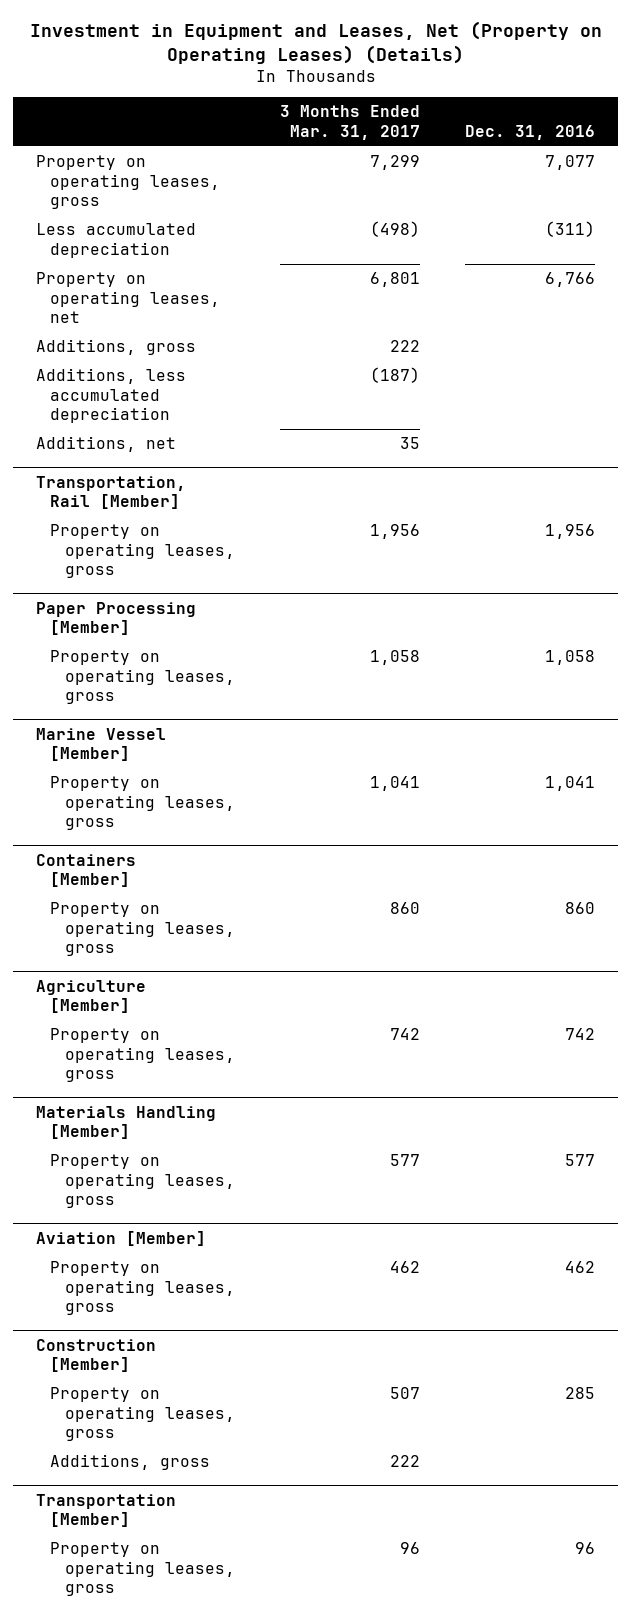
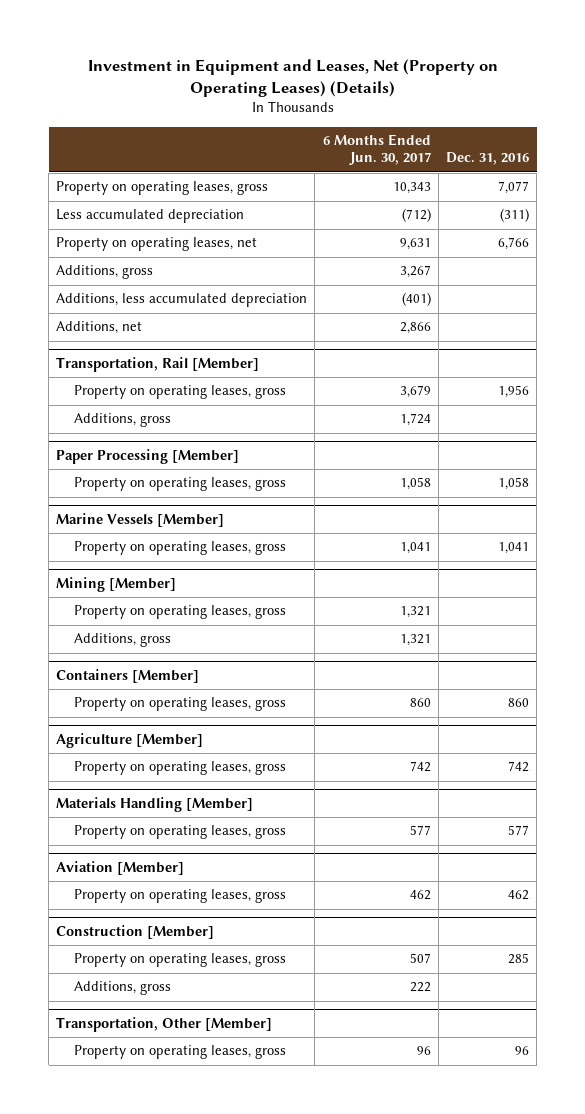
- | 3 Months Ended Mar. 31, 2017 | Dec. 31, 2016
+ | 6 Months Ended Jun. 30, 2017 | Dec. 31, 2016
@ Transportation, Rail [Member]
+ Additions, gross | 1,724 |
- Marine Vessel [Member]
+ Marine Vessels [Member]
+ Mining [Member]
+ Property on operating leases, gross | 1,321 |
+ Additions, gross | 1,321 |
- Transportation [Member]
+ Transportation, Other [Member]

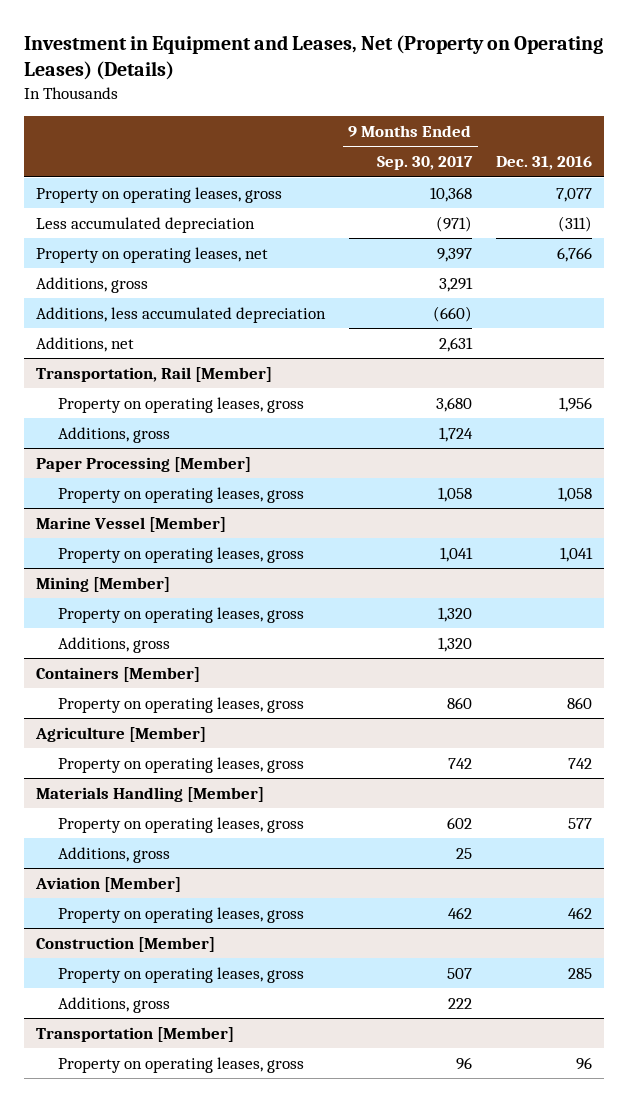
- | 6 Months Ended Jun. 30, 2017 | Dec. 31, 2016
+ | 9 Months Ended Sep. 30, 2017 | Dec. 31, 2016
- Marine Vessels [Member]
+ Marine Vessel [Member]
@ Materials Handling [Member]
+ Additions, gross | 25 |
- Transportation, Other [Member]
+ Transportation [Member]

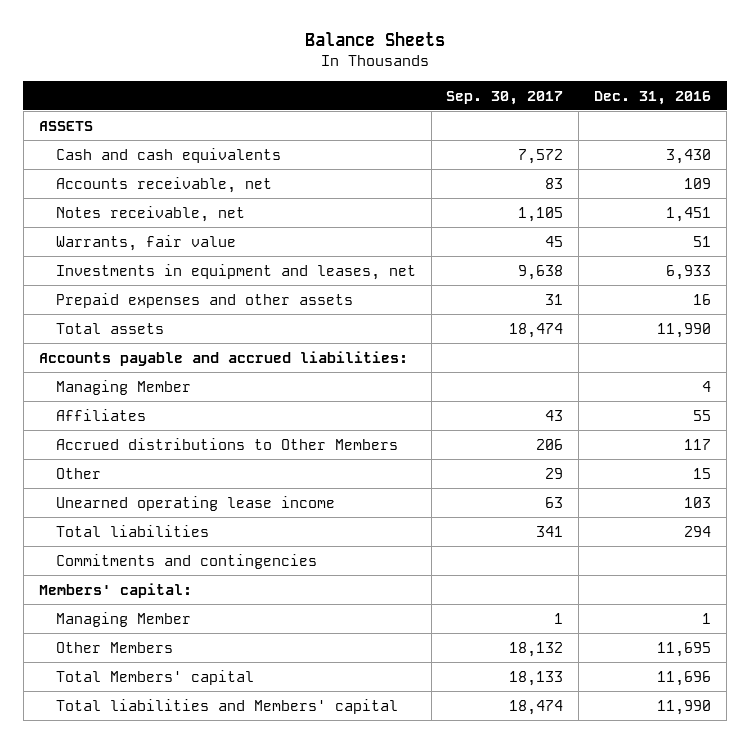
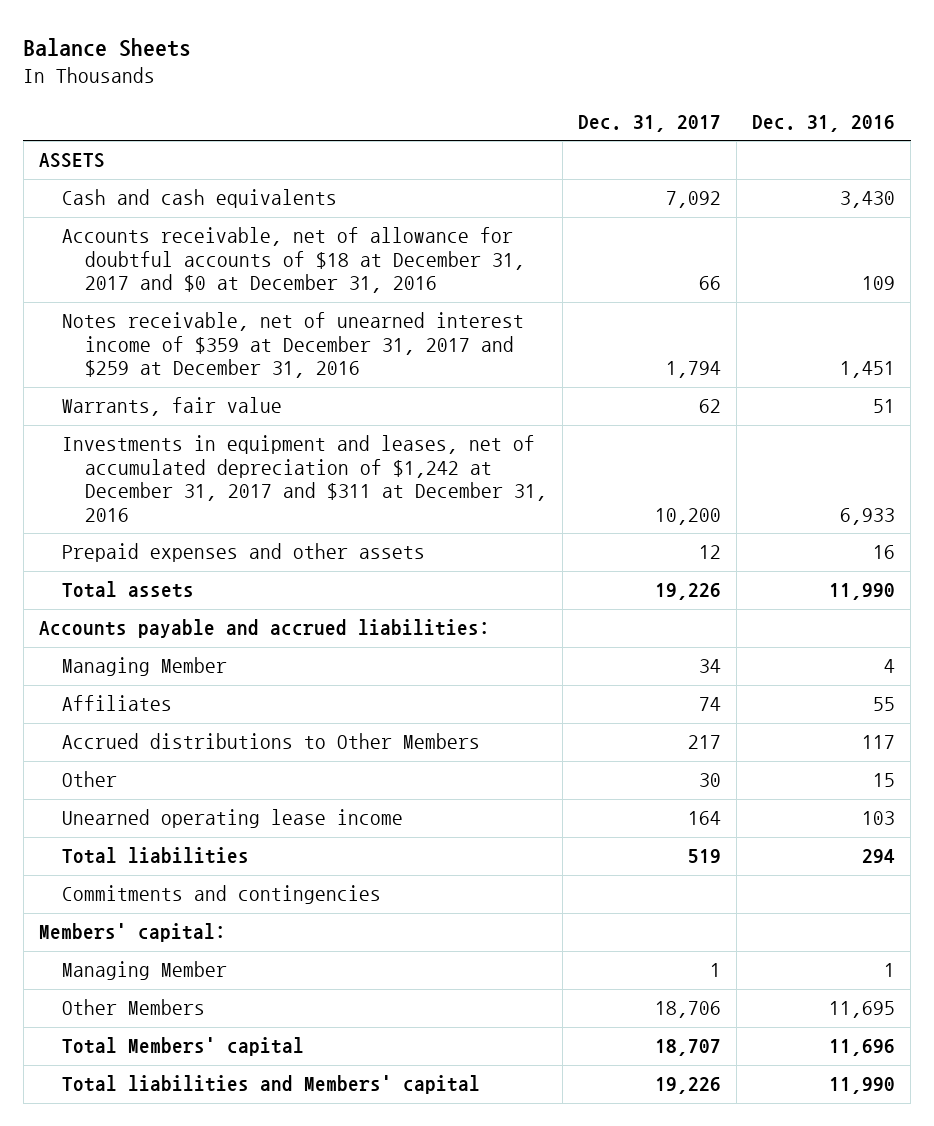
- | Sep. 30, 2017 | Dec. 31, 2016
+ | Dec. 31, 2017 | Dec. 31, 2016
- Accounts receivable, net | 83 | 109
- Notes receivable, net | 1,105 | 1,451
+ Accounts receivable, net of allowance for doubtful accounts of $18 at December 31, 2017 and $0 at December 31, 2016 | 66 | 109
+ Notes receivable, net of unearned interest income of $359 at December 31, 2017 and $259 at December 31, 2016 | 1,794 | 1,451
- Investments in equipment and leases, net | 9,638 | 6,933
+ Investments in equipment and leases, net of accumulated depreciation of $1,242 at December 31, 2017 and $311 at December 31, 2016 | 10,200 | 6,933

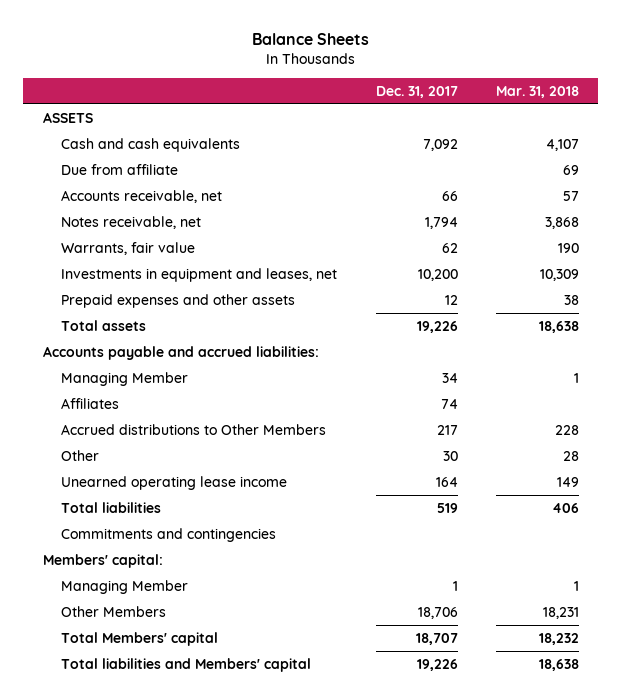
- | Dec. 31, 2017 | Dec. 31, 2016
+ | Dec. 31, 2017 | Mar. 31, 2018
- Accounts receivable, net of allowance for doubtful accounts of $18 at December 31, 2017 and $0 at December 31, 2016 | 66 | 109
- Notes receivable, net of unearned interest income of $359 at December 31, 2017 and $259 at December 31, 2016 | 1,794 | 1,451
+ Due from affiliate | | 69
+ Accounts receivable, net | 66 | 57
+ Notes receivable, net | 1,794 | 3,868
- Investments in equipment and leases, net of accumulated depreciation of $1,242 at December 31, 2017 and $311 at December 31, 2016 | 10,200 | 6,933
+ Investments in equipment and leases, net | 10,200 | 10,309

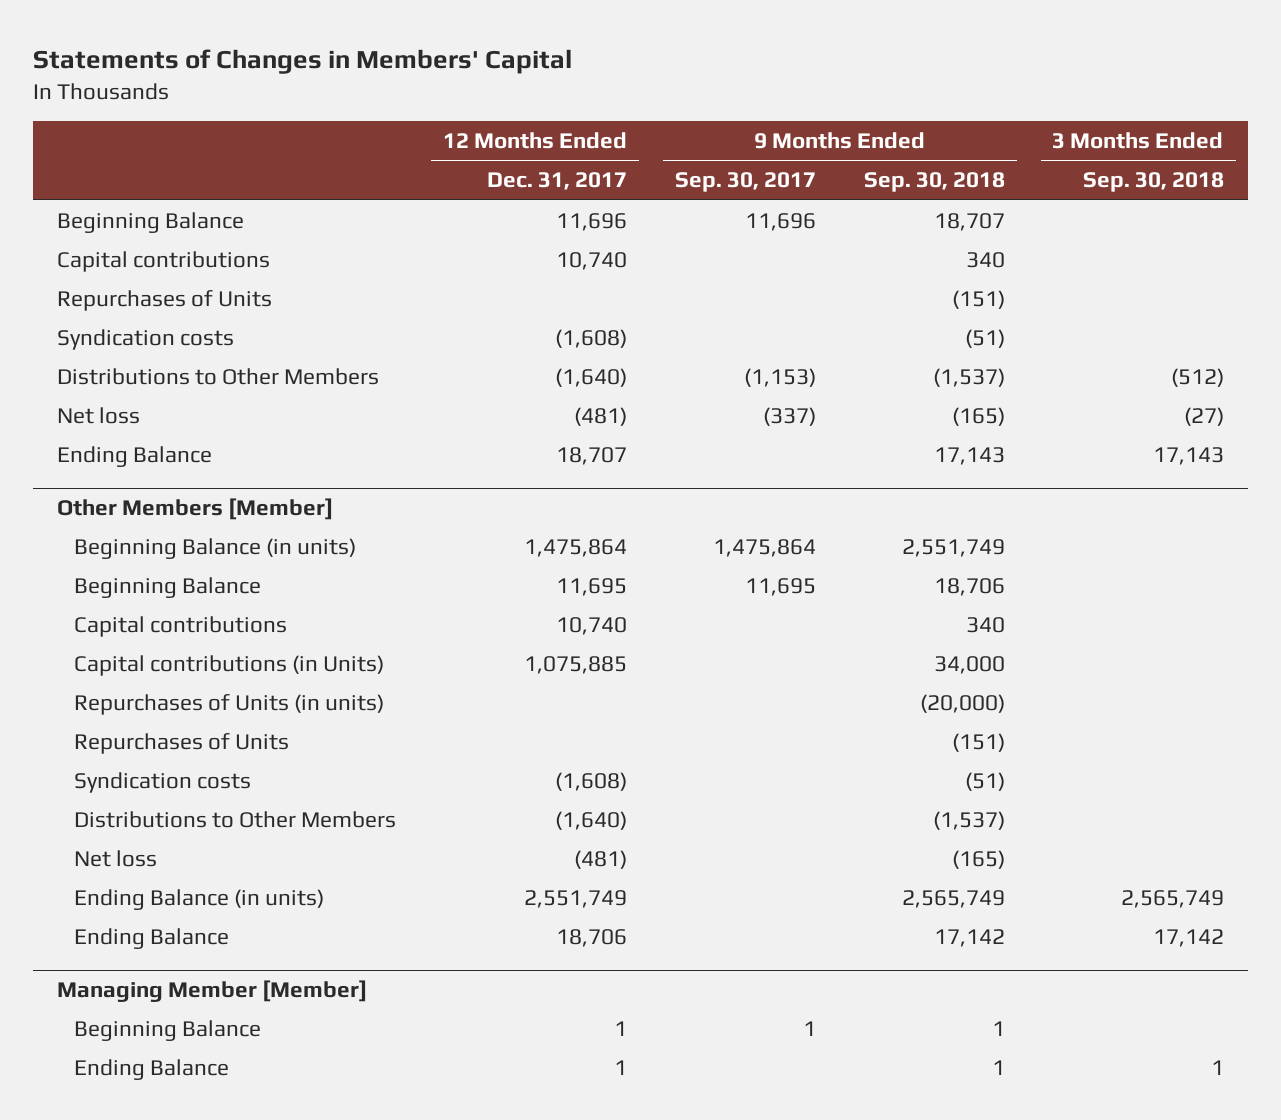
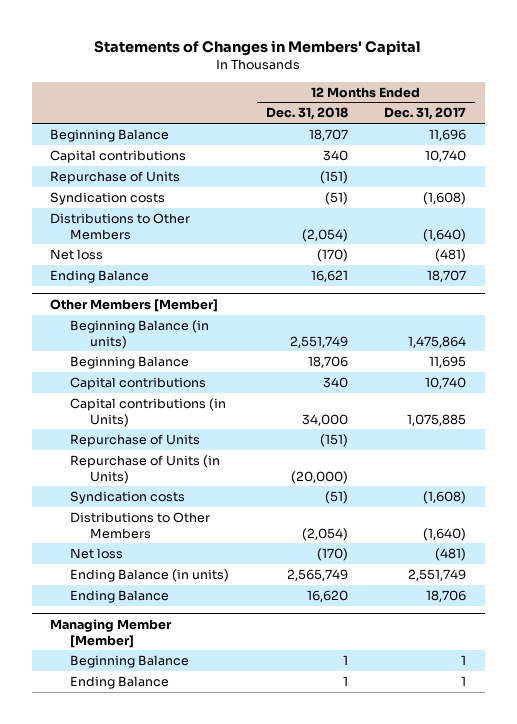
- | 12 Months Ended Dec. 31, 2017 | 9 Months Ended Sep. 30, 2017 | 9 Months Ended Sep. 30, 2018 | 3 Months Ended Sep. 30, 2018
+ | 12 Months Ended Dec. 31, 2018 | 12 Months Ended Dec. 31, 2017
- Repurchases of Units | | | (151) |
+ Repurchase of Units | (151) |
@ Other Members [Member]
- Repurchases of Units (in units) | | | (20,000) |
- Repurchases of Units | | | (151) |
+ Repurchase of Units | (151) |
+ Repurchase of Units (in Units) | (20,000) |

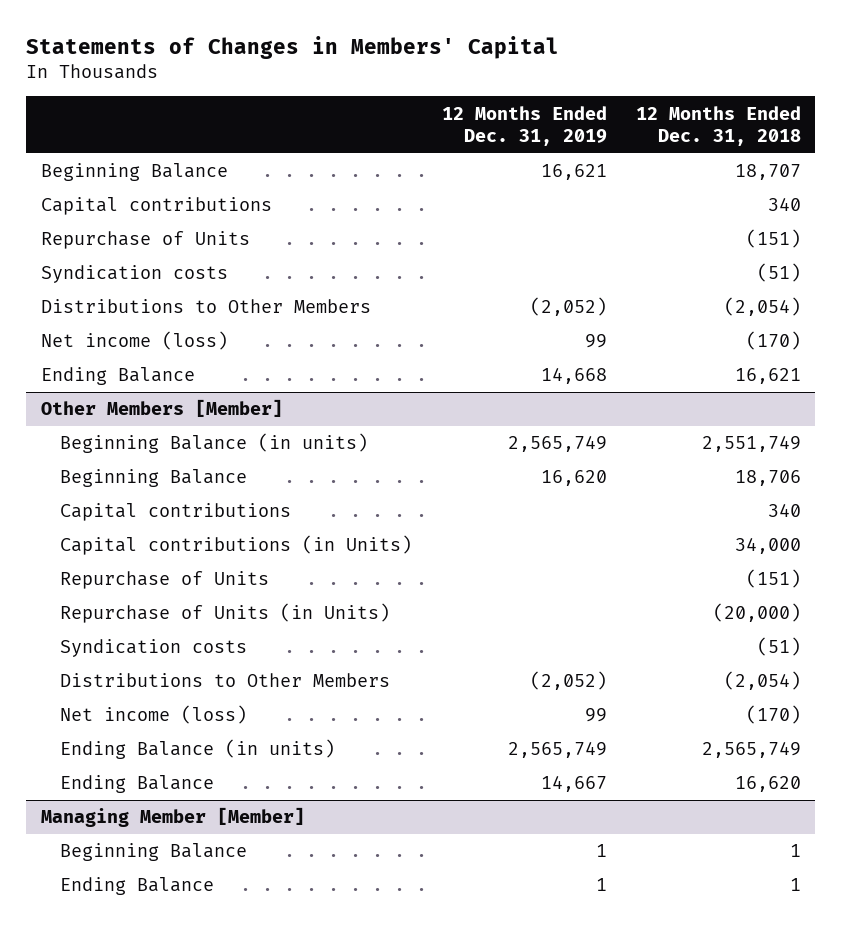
- | 12 Months Ended Dec. 31, 2018 | 12 Months Ended Dec. 31, 2017
+ | 12 Months Ended Dec. 31, 2019 | 12 Months Ended Dec. 31, 2018
- Net loss | (170) | (481)
+ Net income (loss) | 99 | (170)
@ Other Members [Member]
- Net loss | (170) | (481)
+ Net income (loss) | 99 | (170)

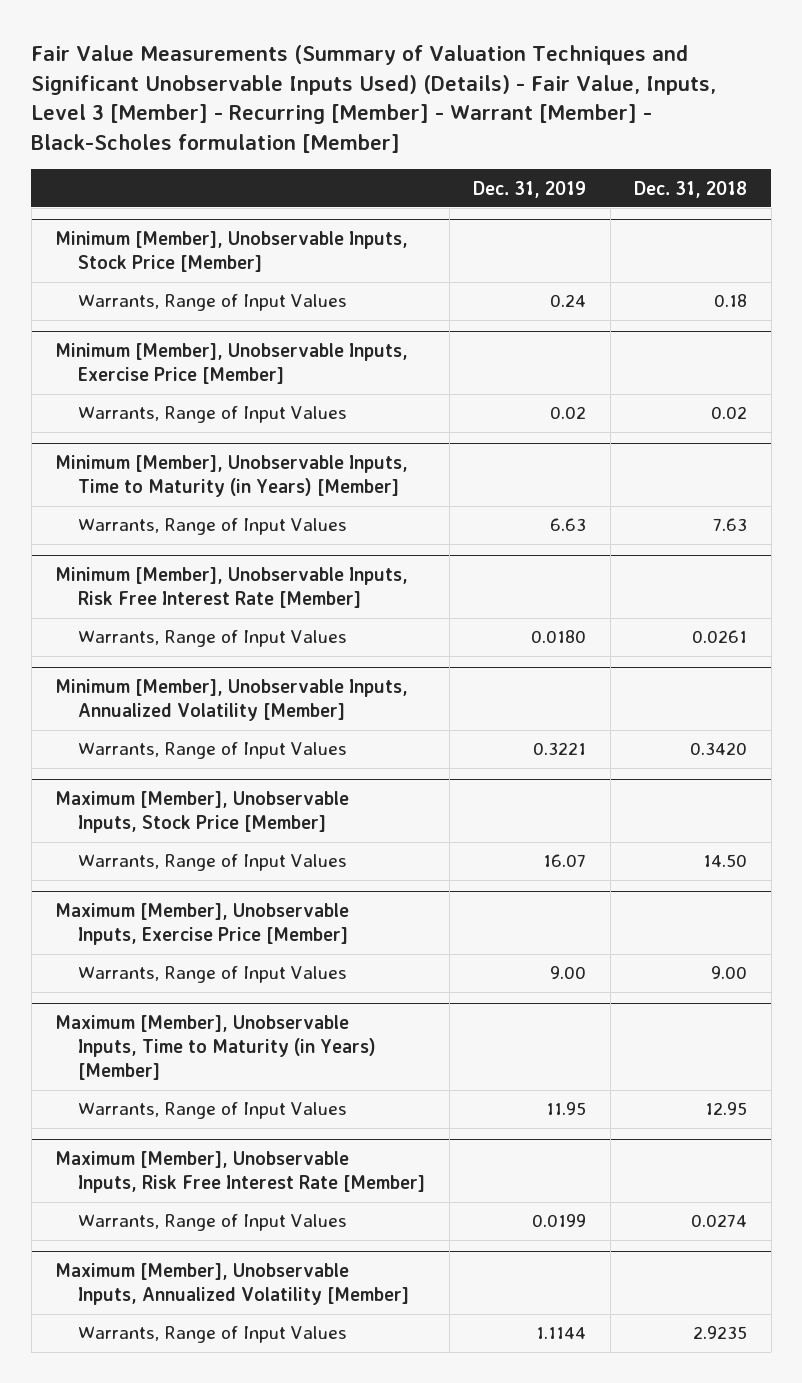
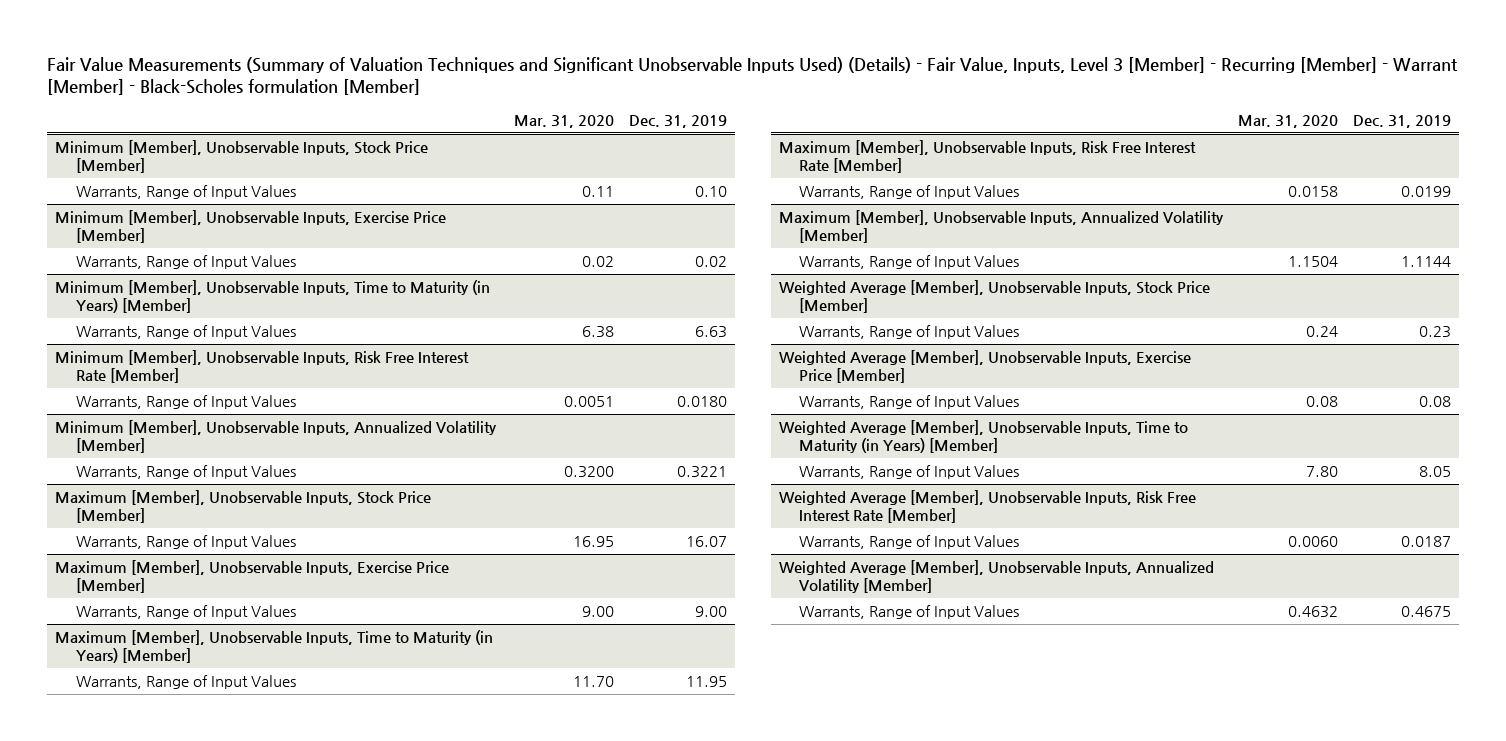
- | Dec. 31, 2019 | Dec. 31, 2018
+ | Mar. 31, 2020 | Dec. 31, 2019
@ Minimum [Member], Unobservable Inputs, Stock Price [Member]
- Warrants, Range of Input Values | 0.24 | 0.18
+ Warrants, Range of Input Values | 0.11 | 0.10
+ Weighted Average [Member], Unobservable Inputs, Stock Price [Member]
+ Warrants, Range of Input Values | 0.24 | 0.23
+ Weighted Average [Member], Unobservable Inputs, Exercise Price [Member]
+ Warrants, Range of Input Values | 0.08 | 0.08
+ Weighted Average [Member], Unobservable Inputs, Time to Maturity (in Years) [Member]
+ Warrants, Range of Input Values | 7.80 | 8.05
+ Weighted Average [Member], Unobservable Inputs, Risk Free Interest Rate [Member]
+ Warrants, Range of Input Values | 0.0060 | 0.0187
+ Weighted Average [Member], Unobservable Inputs, Annualized Volatility [Member]
+ Warrants, Range of Input Values | 0.4632 | 0.4675

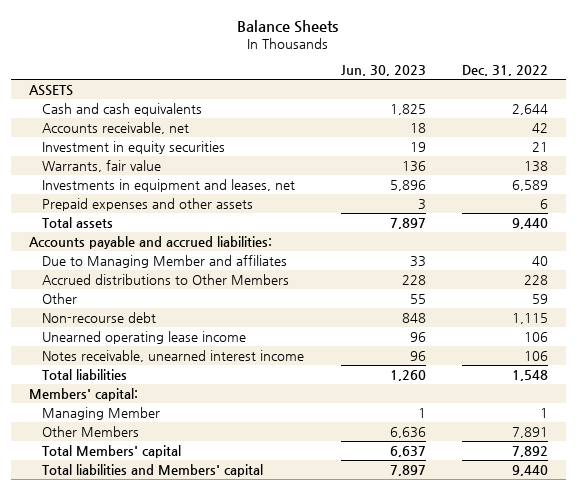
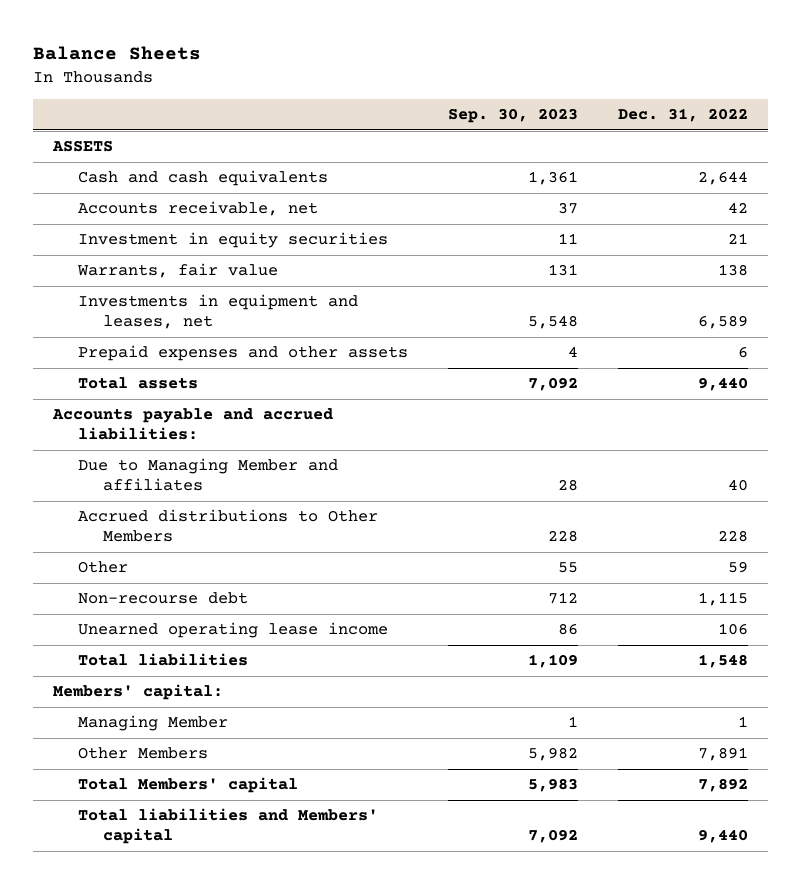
- | Jun. 30, 2023 | Dec. 31, 2022
+ | Sep. 30, 2023 | Dec. 31, 2022
- Notes receivable, unearned interest income | 96 | 106

